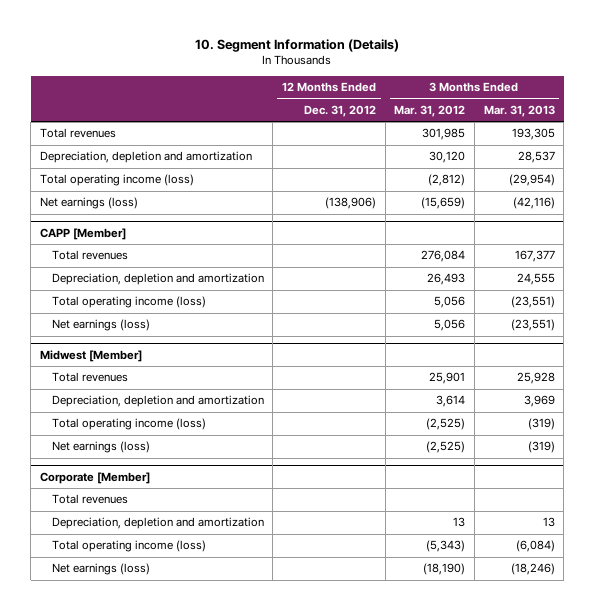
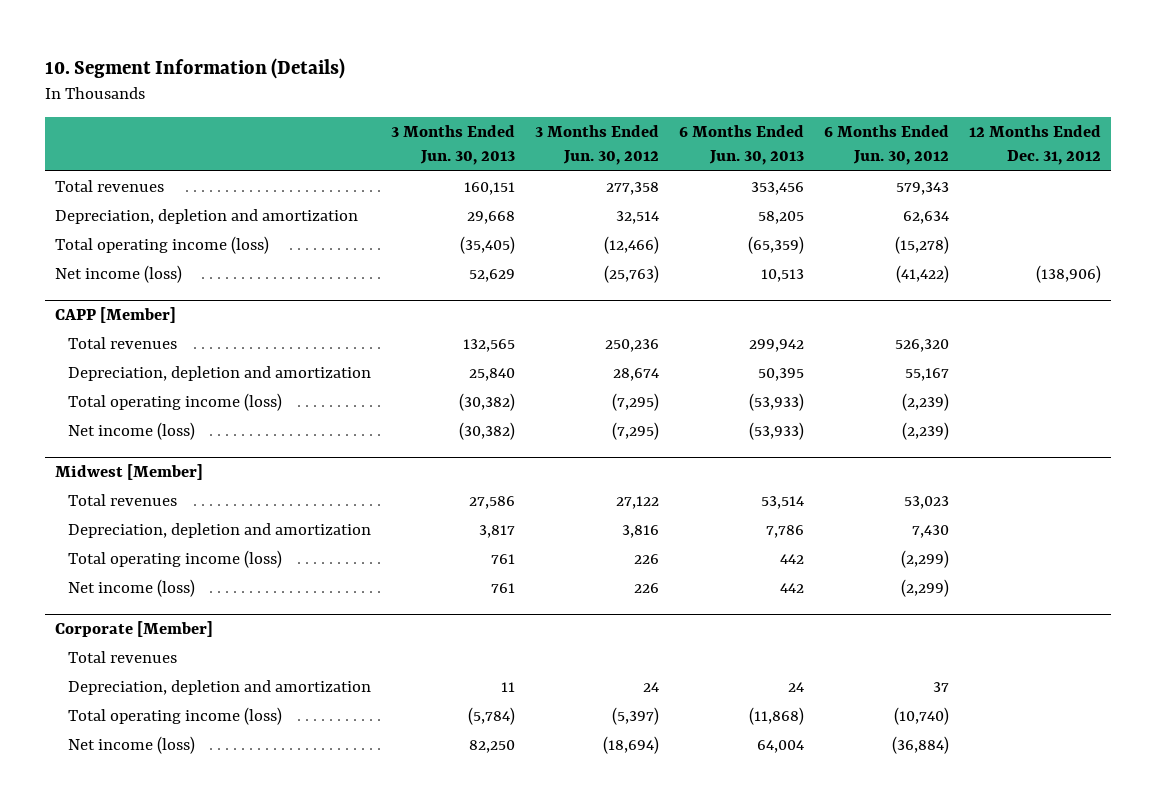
- | 12 Months Ended Dec. 31, 2012 | 3 Months Ended Mar. 31, 2012 | 3 Months Ended Mar. 31, 2013
+ | 3 Months Ended Jun. 30, 2013 | 3 Months Ended Jun. 30, 2012 | 6 Months Ended Jun. 30, 2013 | 6 Months Ended Jun. 30, 2012 | 12 Months Ended Dec. 31, 2012
- Net earnings (loss) | (138,906) | (15,659) | (42,116)
+ Net income (loss) | 52,629 | (25,763) | 10,513 | (41,422) | (138,906)
@ CAPP [Member]
- Net earnings (loss) | | 5,056 | (23,551)
+ Net income (loss) | (30,382) | (7,295) | (53,933) | (2,239) |
@ Midwest [Member]
- Net earnings (loss) | | (2,525) | (319)
+ Net income (loss) | 761 | 226 | 442 | (2,299) |
@ Corporate [Member]
- Net earnings (loss) | | (18,190) | (18,246)
+ Net income (loss) | 82,250 | (18,694) | 64,004 | (36,884) |

